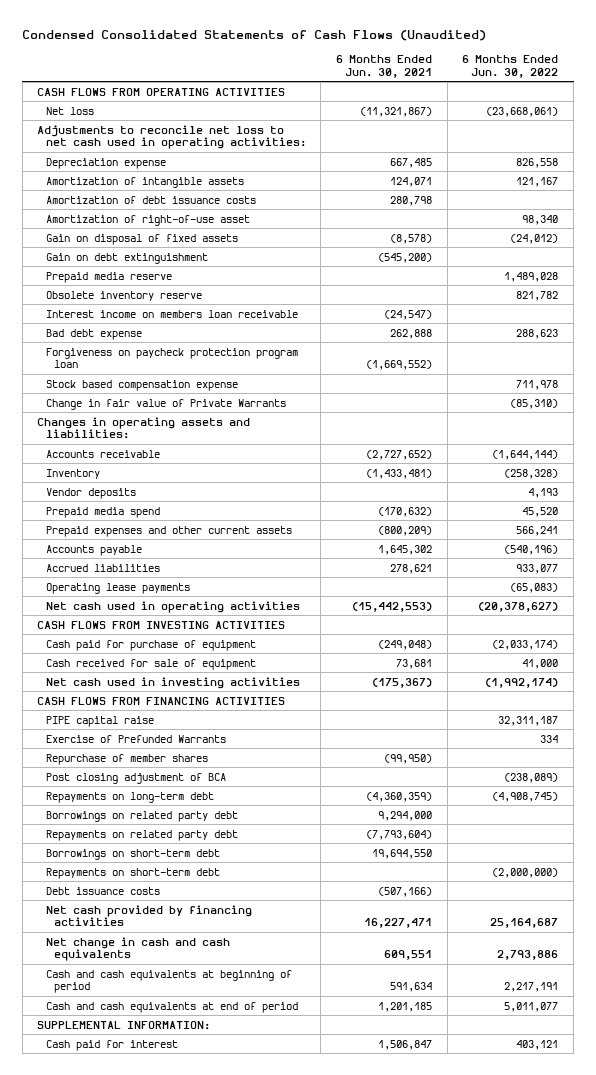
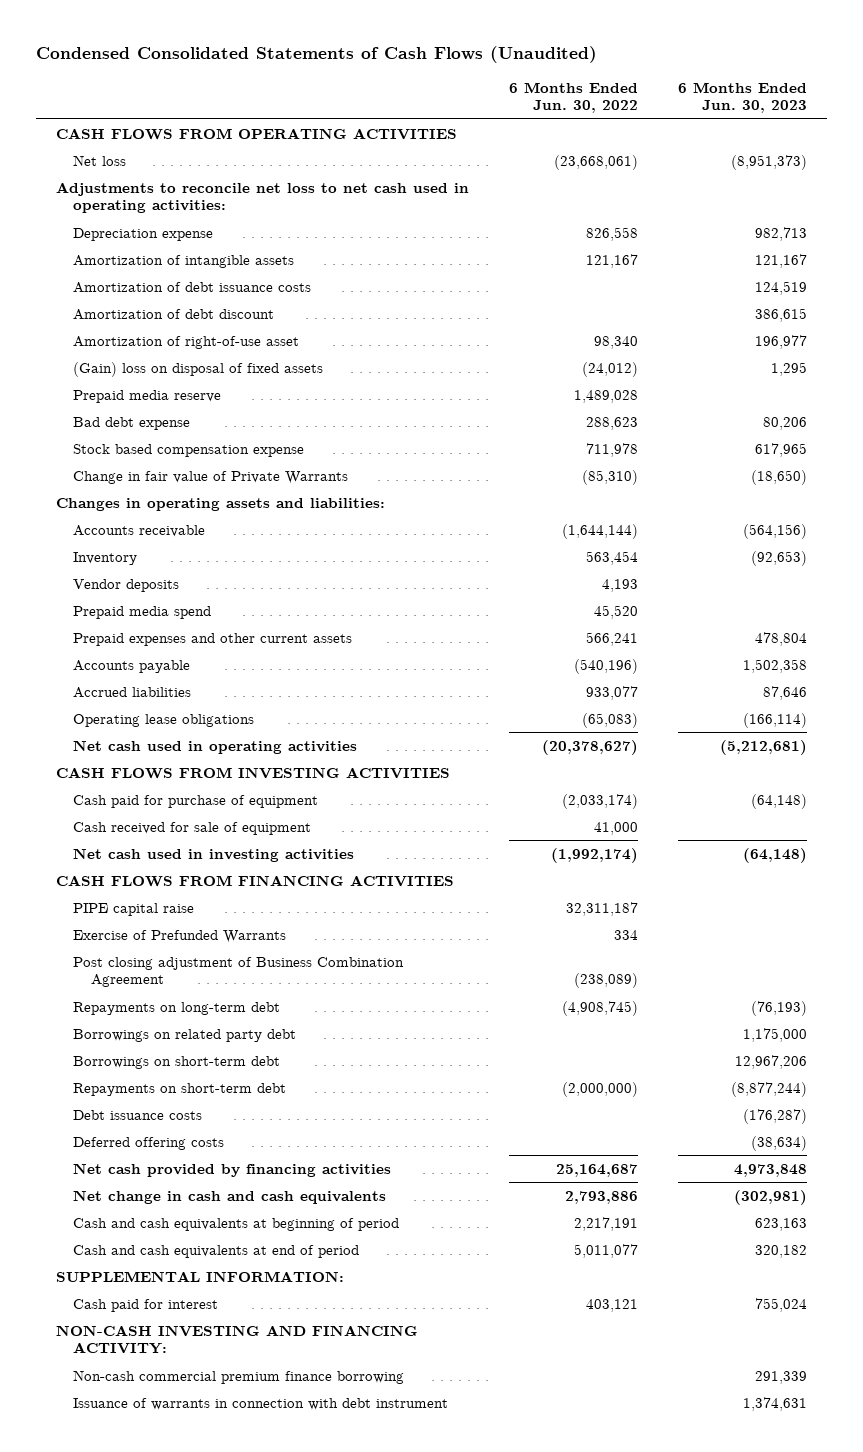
- | 6 Months Ended Jun. 30, 2021 | 6 Months Ended Jun. 30, 2022
+ | 6 Months Ended Jun. 30, 2022 | 6 Months Ended Jun. 30, 2023
+ Amortization of debt discount | | 386,615
- Gain on disposal of fixed assets | (8,578) | (24,012)
- Gain on debt extinguishment | (545,200) |
+ (Gain) loss on disposal of fixed assets | (24,012) | 1,295
- Obsolete inventory reserve | | 821,782
- Interest income on members loan receivable | (24,547) |
- Forgiveness on paycheck protection program loan | (1,669,552) |
- Inventory | (1,433,481) | (258,328)
+ Inventory | 563,454 | (92,653)
- Operating lease payments | | (65,083)
+ Operating lease obligations | (65,083) | (166,114)
- Repurchase of member shares | (99,950) |
- Post closing adjustment of BCA | | (238,089)
+ Post closing adjustment of Business Combination Agreement | (238,089) |
- Repayments on related party debt | (7,793,604) |
+ Deferred offering costs | | (38,634)
+ NON-CASH INVESTING AND FINANCING ACTIVITY:
+ Non-cash commercial premium finance borrowing | | 291,339
+ Issuance of warrants in connection with debt instrument | | 1,374,631

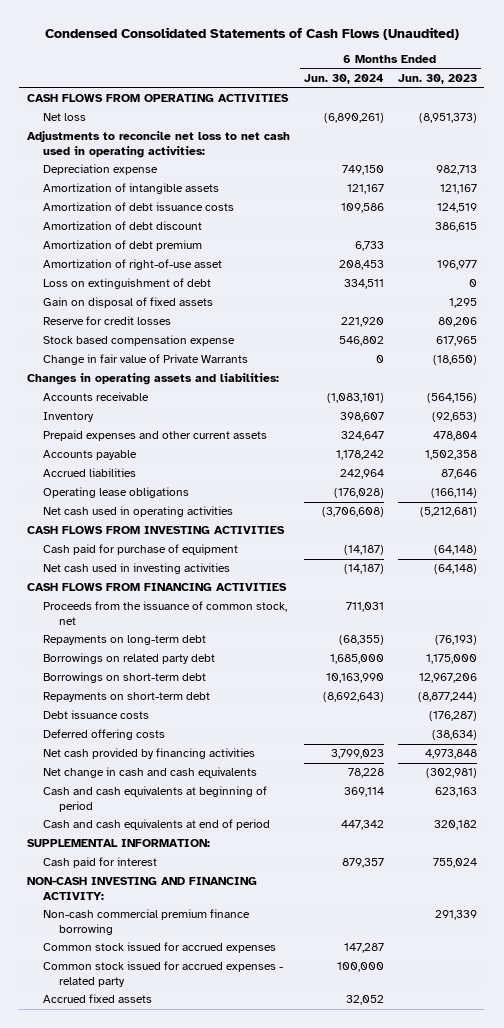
- | 6 Months Ended Jun. 30, 2022 | 6 Months Ended Jun. 30, 2023
+ | 6 Months Ended Jun. 30, 2024 | 6 Months Ended Jun. 30, 2023
+ Amortization of debt premium | 6,733 |
- (Gain) loss on disposal of fixed assets | (24,012) | 1,295
- Prepaid media reserve | 1,489,028 |
- Bad debt expense | 288,623 | 80,206
+ Loss on extinguishment of debt | 334,511 | 0
+ Gain on disposal of fixed assets | | 1,295
+ Reserve for credit losses | 221,920 | 80,206
- Vendor deposits | 4,193 |
- Prepaid media spend | 45,520 |
- Cash received for sale of equipment | 41,000 |
- PIPE capital raise | 32,311,187 |
- Exercise of Prefunded Warrants | 334 |
- Post closing adjustment of Business Combination Agreement | (238,089) |
+ Proceeds from the issuance of common stock, net | 711,031 |
- Issuance of warrants in connection with debt instrument | | 1,374,631
+ Common stock issued for accrued expenses | 147,287 |
+ Common stock issued for accrued expenses - related party | 100,000 |
+ Accrued fixed assets | 32,052 |

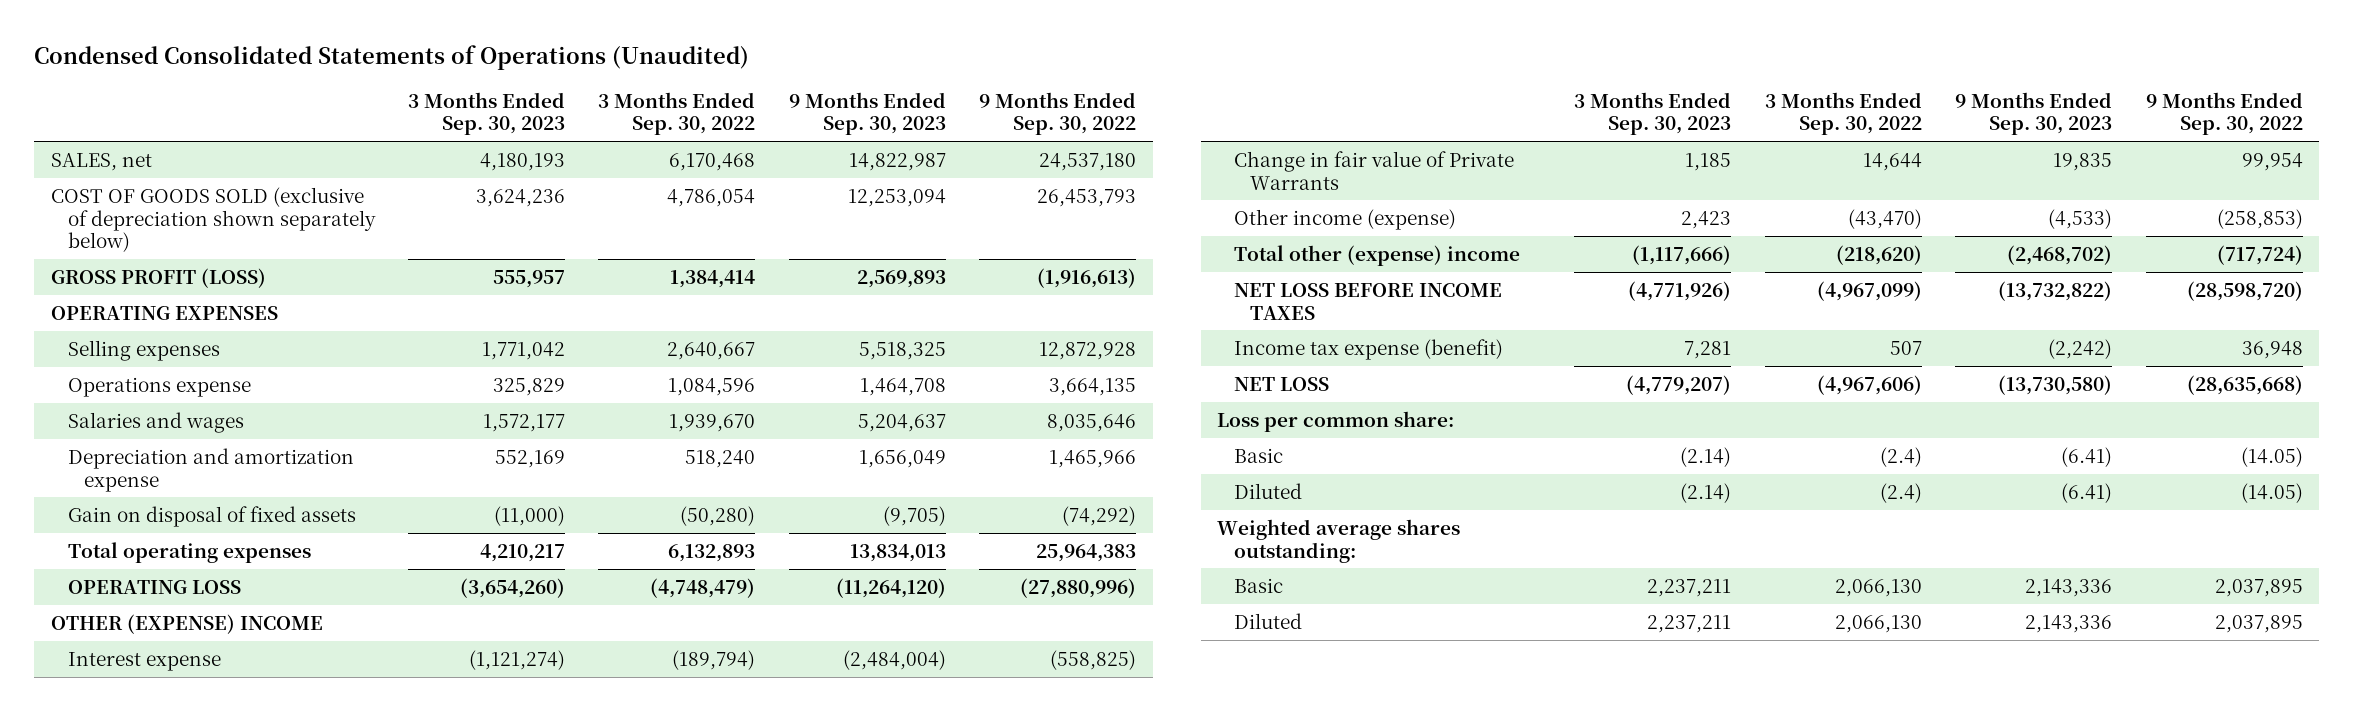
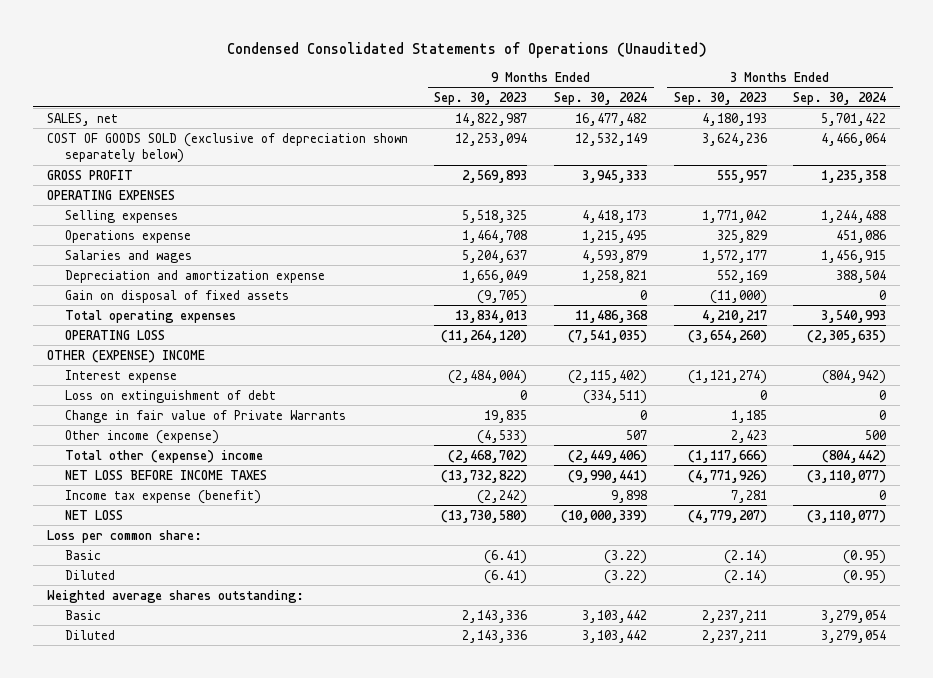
- | 3 Months Ended Sep. 30, 2023 | 3 Months Ended Sep. 30, 2022 | 9 Months Ended Sep. 30, 2023 | 9 Months Ended Sep. 30, 2022
+ | 9 Months Ended Sep. 30, 2023 | 9 Months Ended Sep. 30, 2024 | 3 Months Ended Sep. 30, 2023 | 3 Months Ended Sep. 30, 2024
- GROSS PROFIT (LOSS) | 555,957 | 1,384,414 | 2,569,893 | (1,916,613)
+ GROSS PROFIT | 2,569,893 | 3,945,333 | 555,957 | 1,235,358
+ Loss on extinguishment of debt | 0 | (334,511) | 0 | 0

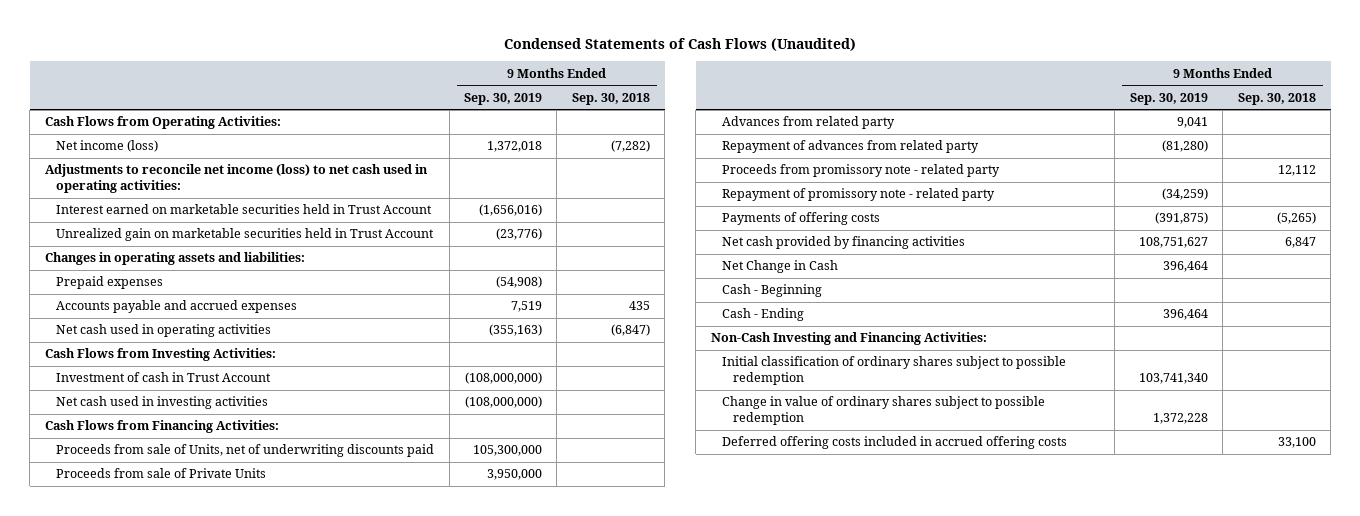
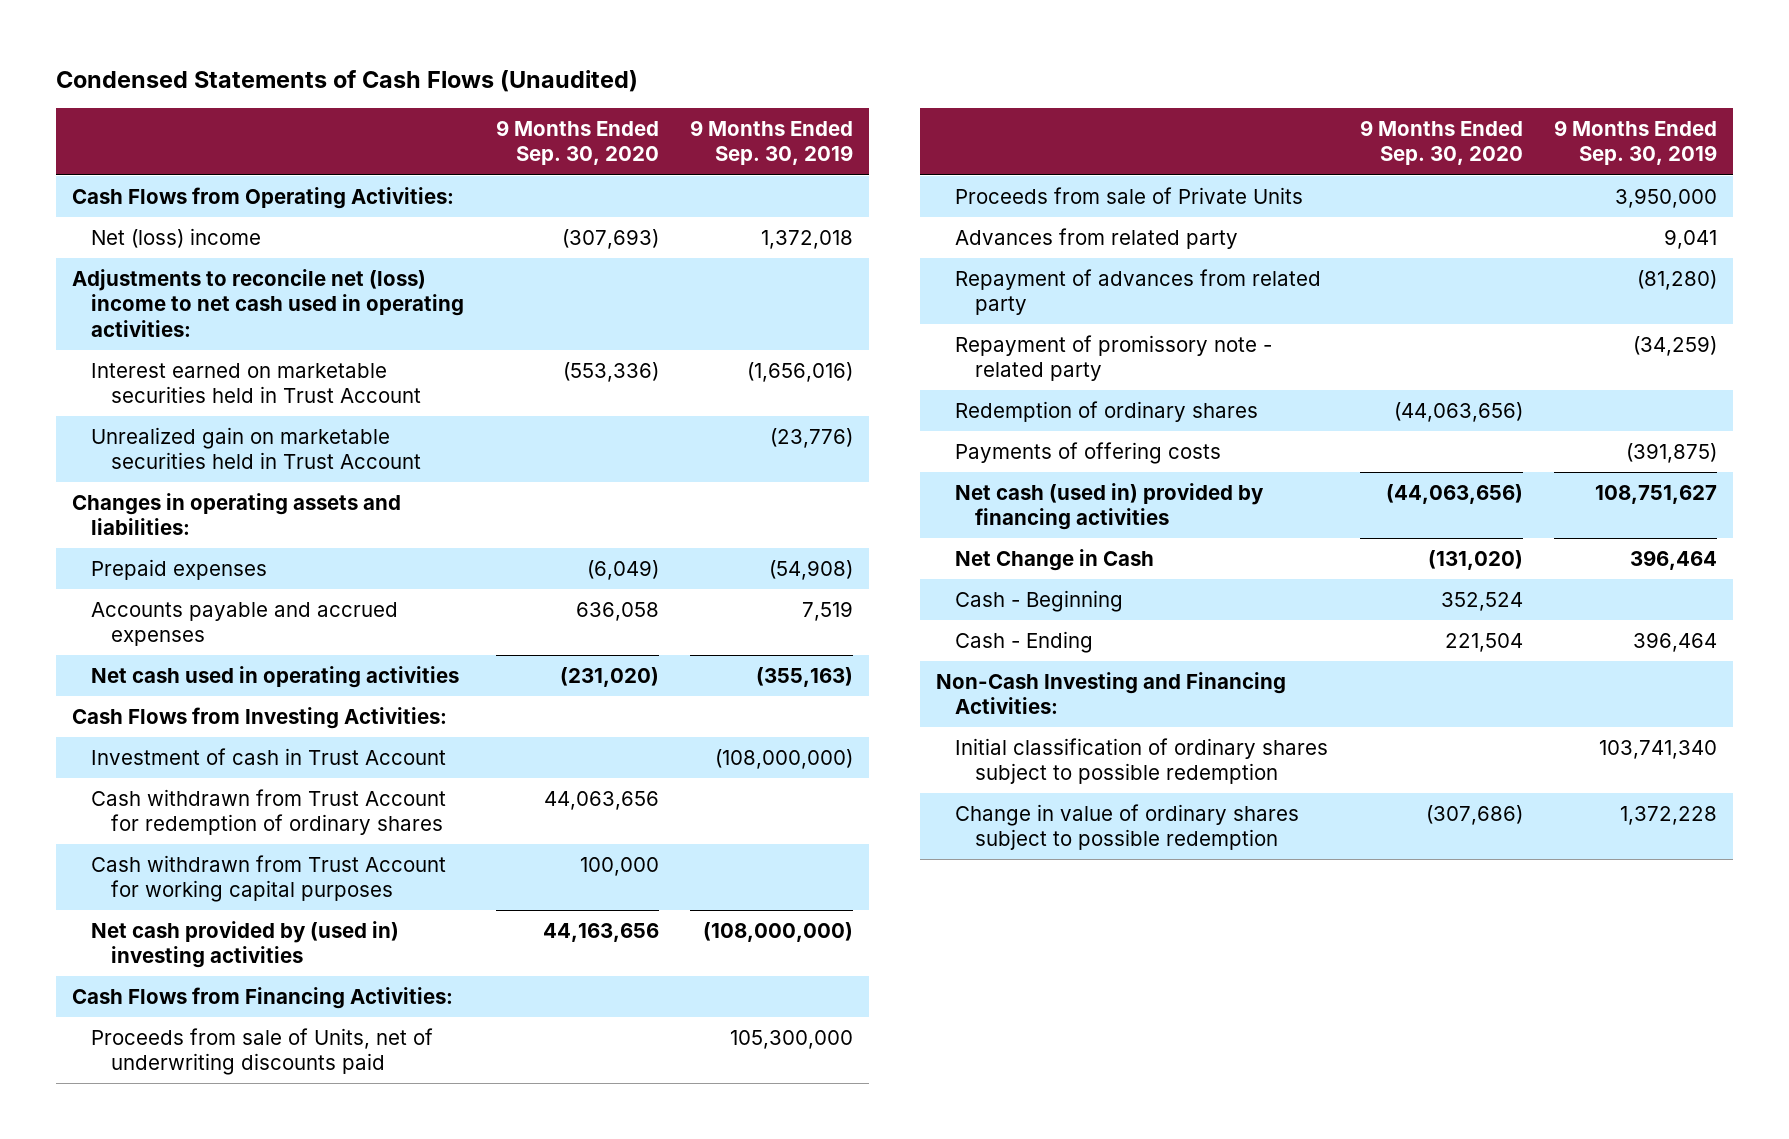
- | 9 Months Ended Sep. 30, 2019 | 9 Months Ended Sep. 30, 2018
+ | 9 Months Ended Sep. 30, 2020 | 9 Months Ended Sep. 30, 2019
- Net income (loss) | 1,372,018 | (7,282)
- Adjustments to reconcile net income (loss) to net cash used in operating activities:
+ Net (loss) income | (307,693) | 1,372,018
+ Adjustments to reconcile net (loss) income to net cash used in operating activities:
- Net cash used in investing activities | (108,000,000) |
+ Cash withdrawn from Trust Account for redemption of ordinary shares | 44,063,656 |
+ Cash withdrawn from Trust Account for working capital purposes | 100,000 |
+ Net cash provided by (used in) investing activities | 44,163,656 | (108,000,000)
- Proceeds from promissory note - related party | | 12,112
+ Redemption of ordinary shares | (44,063,656) |
- Net cash provided by financing activities | 108,751,627 | 6,847
+ Net cash (used in) provided by financing activities | (44,063,656) | 108,751,627
- Deferred offering costs included in accrued offering costs | | 33,100

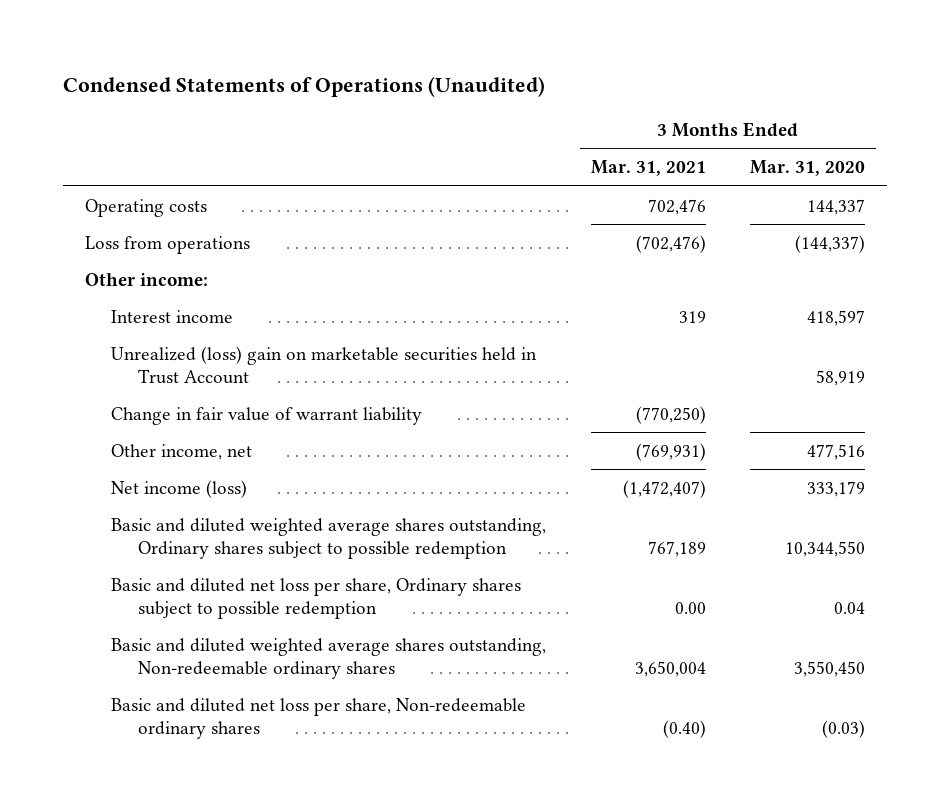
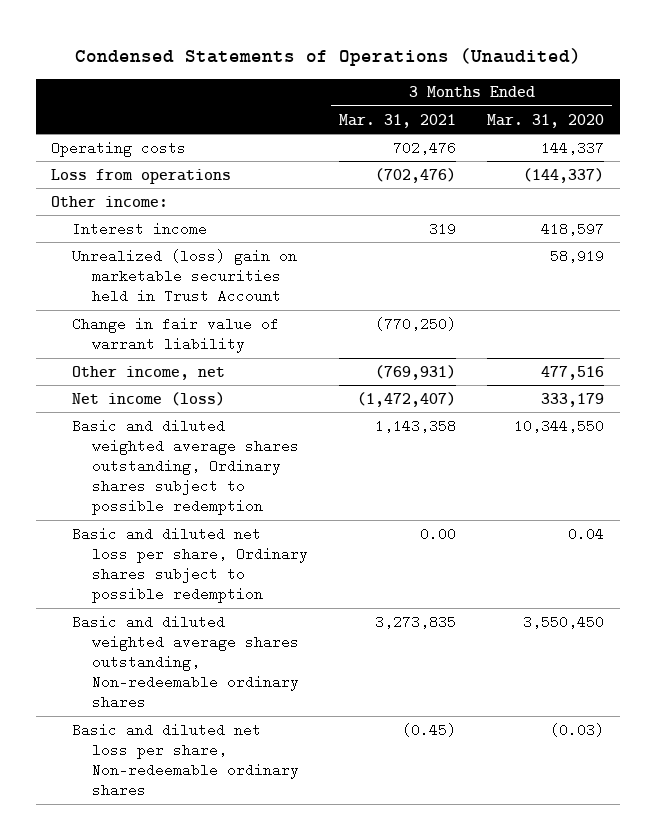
- Basic and diluted weighted average shares outstanding, Ordinary shares subject to possible redemption | 767,189 | 10,344,550
+ Basic and diluted weighted average shares outstanding, Ordinary shares subject to possible redemption | 1,143,358 | 10,344,550
- Basic and diluted weighted average shares outstanding, Non-redeemable ordinary shares | 3,650,004 | 3,550,450
- Basic and diluted net loss per share, Non-redeemable ordinary shares | (0.40) | (0.03)
+ Basic and diluted weighted average shares outstanding, Non-redeemable ordinary shares | 3,273,835 | 3,550,450
+ Basic and diluted net loss per share, Non-redeemable ordinary shares | (0.45) | (0.03)

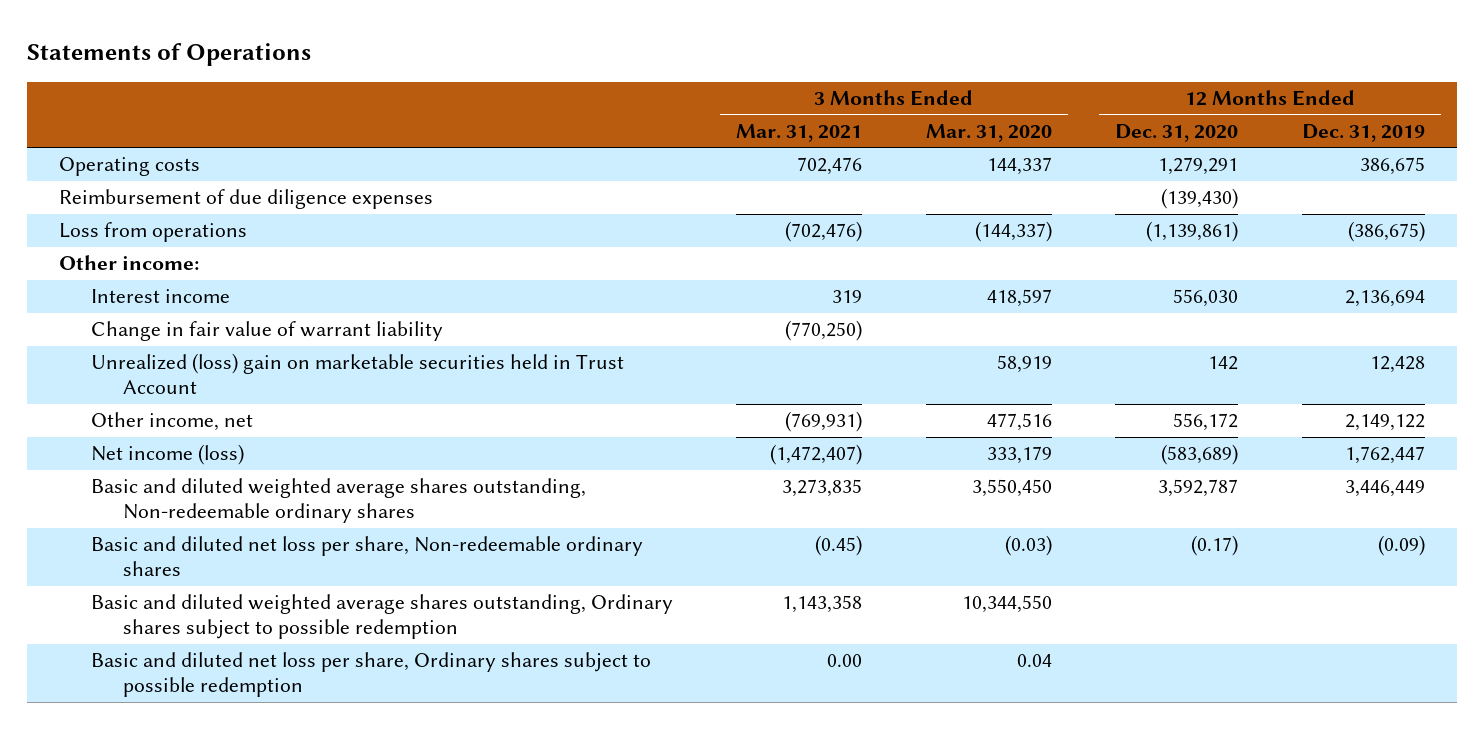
- Condensed Statements of Operations (Unaudited)
+ Statements of Operations
- | 3 Months Ended Mar. 31, 2021 | 3 Months Ended Mar. 31, 2020
+ | 3 Months Ended Mar. 31, 2021 | 3 Months Ended Mar. 31, 2020 | 12 Months Ended Dec. 31, 2020 | 12 Months Ended Dec. 31, 2019
+ Reimbursement of due diligence expenses | | | (139,430) |
moved down: Unrealized (loss) gain on marketable securities held in Trust Account | | 58,919 | 142 | 12,428
moved down: Basic and diluted weighted average shares outstanding, Ordinary shares subject to possible redemption | 1,143,358 | 10,344,550 | |
moved down: Basic and diluted net loss per share, Ordinary shares subject to possible redemption | 0.00 | 0.04 | |

